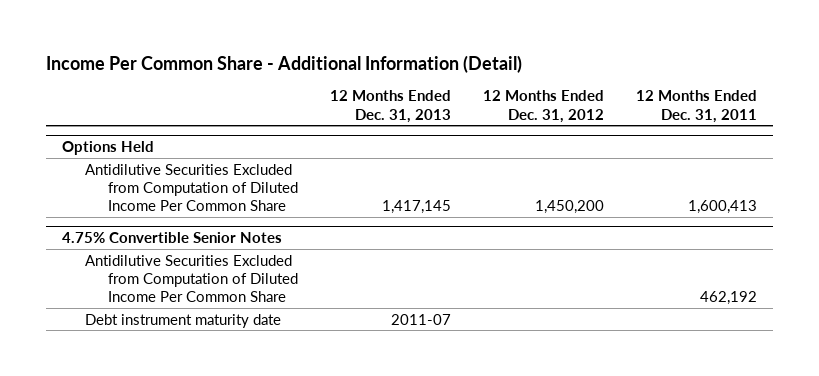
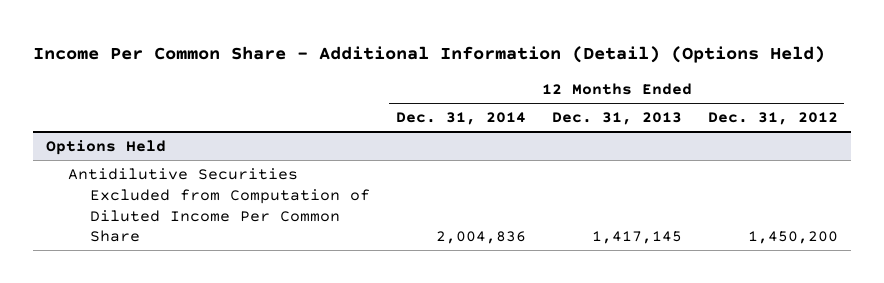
- Income Per Common Share - Additional Information (Detail)
+ Income Per Common Share - Additional Information (Detail) (Options Held)
- | 12 Months Ended Dec. 31, 2013 | 12 Months Ended Dec. 31, 2012 | 12 Months Ended Dec. 31, 2011
+ | 12 Months Ended Dec. 31, 2014 | 12 Months Ended Dec. 31, 2013 | 12 Months Ended Dec. 31, 2012
- 4.75% Convertible Senior Notes
- Antidilutive Securities Excluded from Computation of Diluted Income Per Common Share | | | 462,192
- Debt instrument maturity date | 2011-07 | |

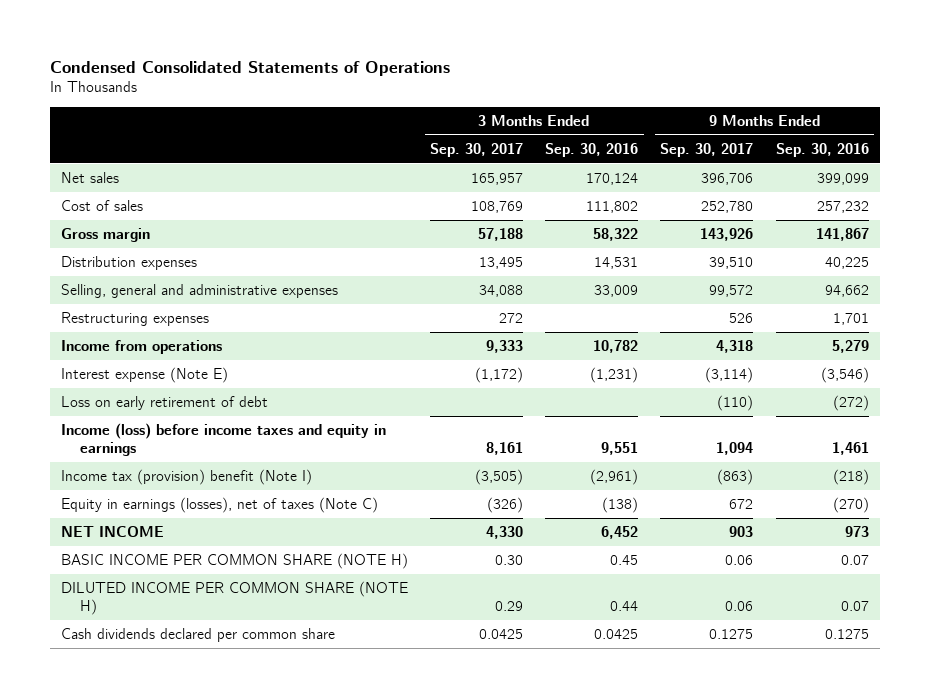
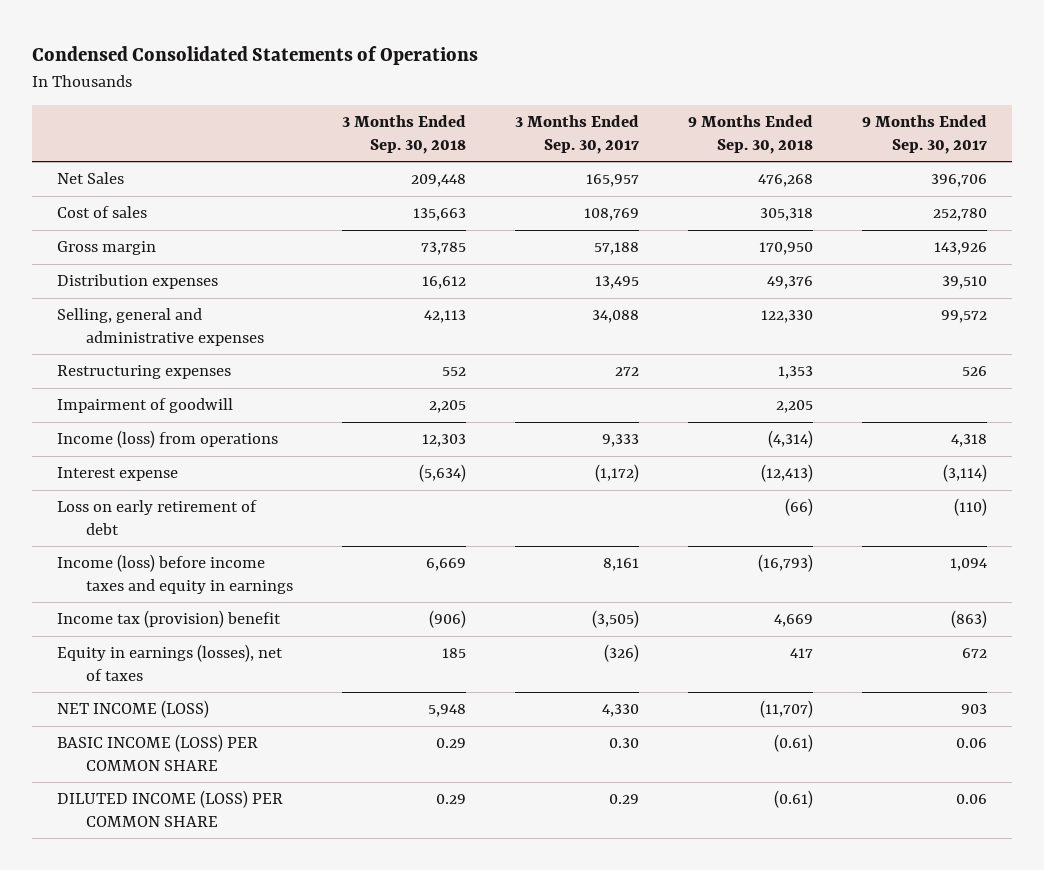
- | 3 Months Ended Sep. 30, 2017 | 3 Months Ended Sep. 30, 2016 | 9 Months Ended Sep. 30, 2017 | 9 Months Ended Sep. 30, 2016
+ | 3 Months Ended Sep. 30, 2018 | 3 Months Ended Sep. 30, 2017 | 9 Months Ended Sep. 30, 2018 | 9 Months Ended Sep. 30, 2017
- Net sales | 165,957 | 170,124 | 396,706 | 399,099
+ Net Sales | 209,448 | 165,957 | 476,268 | 396,706
- Income from operations | 9,333 | 10,782 | 4,318 | 5,279
- Interest expense (Note E) | (1,172) | (1,231) | (3,114) | (3,546)
+ Impairment of goodwill | 2,205 | | 2,205 |
+ Income (loss) from operations | 12,303 | 9,333 | (4,314) | 4,318
+ Interest expense | (5,634) | (1,172) | (12,413) | (3,114)
- Income tax (provision) benefit (Note I) | (3,505) | (2,961) | (863) | (218)
- Equity in earnings (losses), net of taxes (Note C) | (326) | (138) | 672 | (270)
- NET INCOME | 4,330 | 6,452 | 903 | 973
- BASIC INCOME PER COMMON SHARE (NOTE H) | 0.30 | 0.45 | 0.06 | 0.07
- DILUTED INCOME PER COMMON SHARE (NOTE H) | 0.29 | 0.44 | 0.06 | 0.07
- Cash dividends declared per common share | 0.0425 | 0.0425 | 0.1275 | 0.1275
+ Income tax (provision) benefit | (906) | (3,505) | 4,669 | (863)
+ Equity in earnings (losses), net of taxes | 185 | (326) | 417 | 672
+ NET INCOME (LOSS) | 5,948 | 4,330 | (11,707) | 903
+ BASIC INCOME (LOSS) PER COMMON SHARE | 0.29 | 0.30 | (0.61) | 0.06
+ DILUTED INCOME (LOSS) PER COMMON SHARE | 0.29 | 0.29 | (0.61) | 0.06

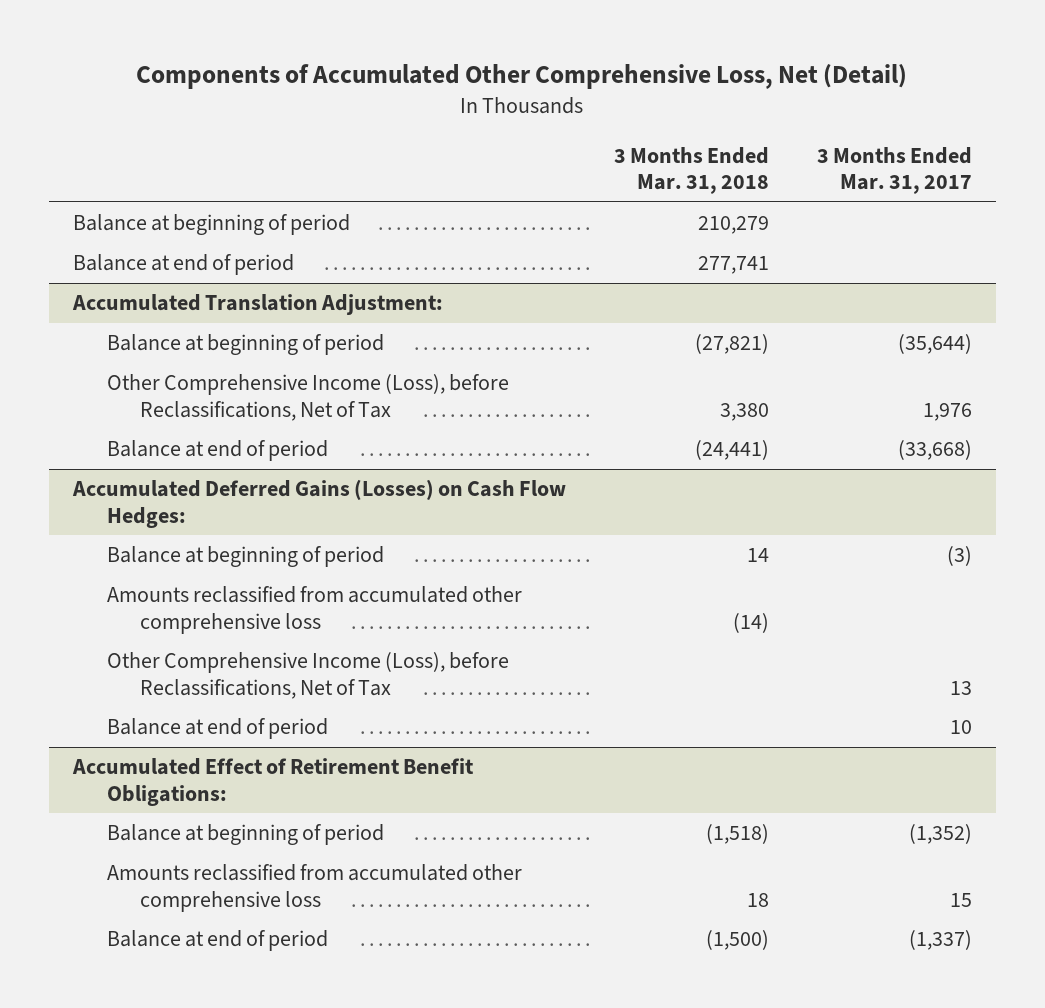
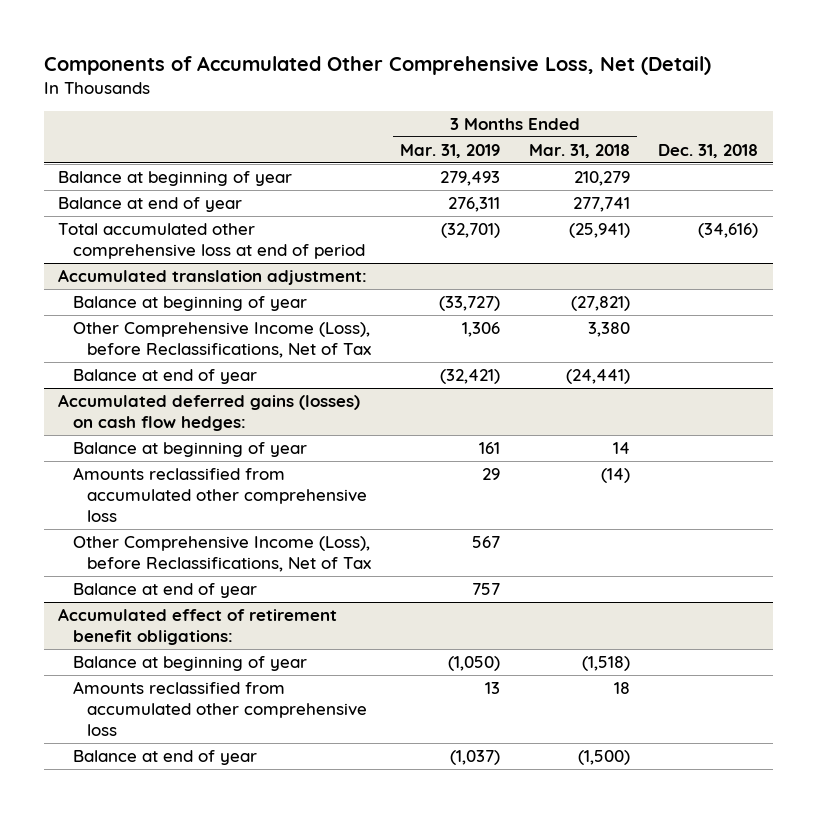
- | 3 Months Ended Mar. 31, 2018 | 3 Months Ended Mar. 31, 2017
+ | 3 Months Ended Mar. 31, 2019 | 3 Months Ended Mar. 31, 2018 | Dec. 31, 2018
- Balance at beginning of period | 210,279 |
- Balance at end of period | 277,741 |
- Accumulated Translation Adjustment:
- Balance at beginning of period | (27,821) | (35,644)
+ Balance at beginning of year | 279,493 | 210,279 |
+ Balance at end of year | 276,311 | 277,741 |
+ Total accumulated other comprehensive loss at end of period | (32,701) | (25,941) | (34,616)
+ Accumulated translation adjustment:
+ Balance at beginning of year | (33,727) | (27,821) |
- Balance at end of period | (24,441) | (33,668)
- Accumulated Deferred Gains (Losses) on Cash Flow Hedges:
- Balance at beginning of period | 14 | (3)
+ Balance at end of year | (32,421) | (24,441) |
+ Accumulated deferred gains (losses) on cash flow hedges:
+ Balance at beginning of year | 161 | 14 |
- Balance at end of period | | 10
- Accumulated Effect of Retirement Benefit Obligations:
- Balance at beginning of period | (1,518) | (1,352)
+ Balance at end of year | 757 | |
+ Accumulated effect of retirement benefit obligations:
+ Balance at beginning of year | (1,050) | (1,518) |
- Balance at end of period | (1,500) | (1,337)
+ Balance at end of year | (1,037) | (1,500) |

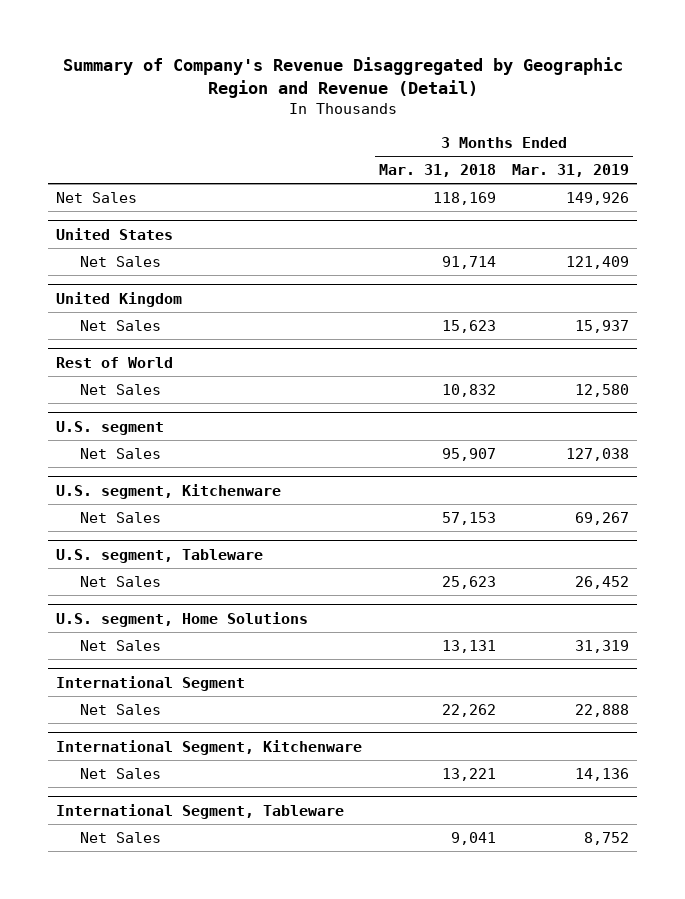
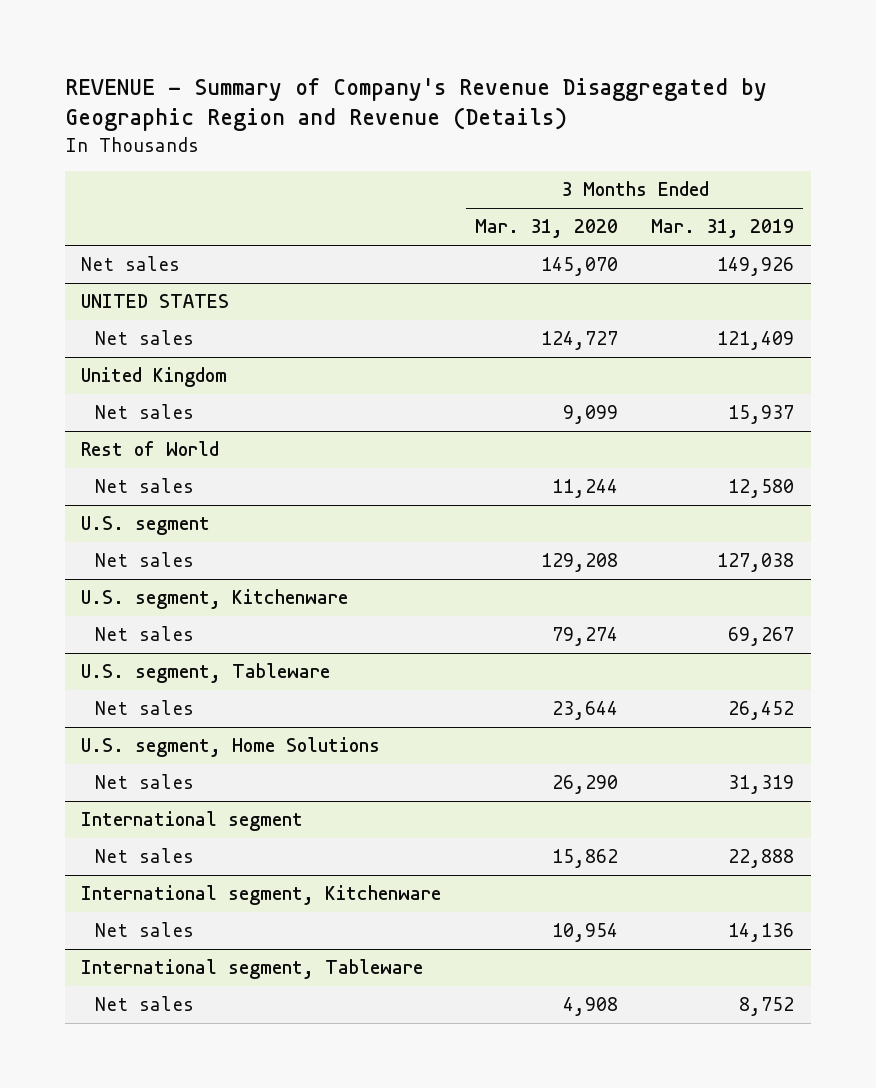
- Summary of Company's Revenue Disaggregated by Geographic Region and Revenue (Detail)
+ REVENUE - Summary of Company's Revenue Disaggregated by Geographic Region and Revenue (Details)
- | 3 Months Ended Mar. 31, 2018 | 3 Months Ended Mar. 31, 2019
+ | 3 Months Ended Mar. 31, 2020 | 3 Months Ended Mar. 31, 2019
- Net Sales | 118,169 | 149,926
- United States
- Net Sales | 91,714 | 121,409
+ Net sales | 145,070 | 149,926
+ UNITED STATES
+ Net sales | 124,727 | 121,409
@ United Kingdom
- Net Sales | 15,623 | 15,937
+ Net sales | 9,099 | 15,937
@ Rest of World
- Net Sales | 10,832 | 12,580
+ Net sales | 11,244 | 12,580
@ U.S. segment
- Net Sales | 95,907 | 127,038
+ Net sales | 129,208 | 127,038
@ U.S. segment, Kitchenware
- Net Sales | 57,153 | 69,267
+ Net sales | 79,274 | 69,267
@ U.S. segment, Tableware
- Net Sales | 25,623 | 26,452
+ Net sales | 23,644 | 26,452
@ U.S. segment, Home Solutions
- Net Sales | 13,131 | 31,319
- International Segment
- Net Sales | 22,262 | 22,888
- International Segment, Kitchenware
- Net Sales | 13,221 | 14,136
- International Segment, Tableware
- Net Sales | 9,041 | 8,752
@ U.S. segment, Home Solutions
+ Net sales | 26,290 | 31,319
+ International segment
+ Net sales | 15,862 | 22,888
+ International segment, Kitchenware
+ Net sales | 10,954 | 14,136
+ International segment, Tableware
+ Net sales | 4,908 | 8,752

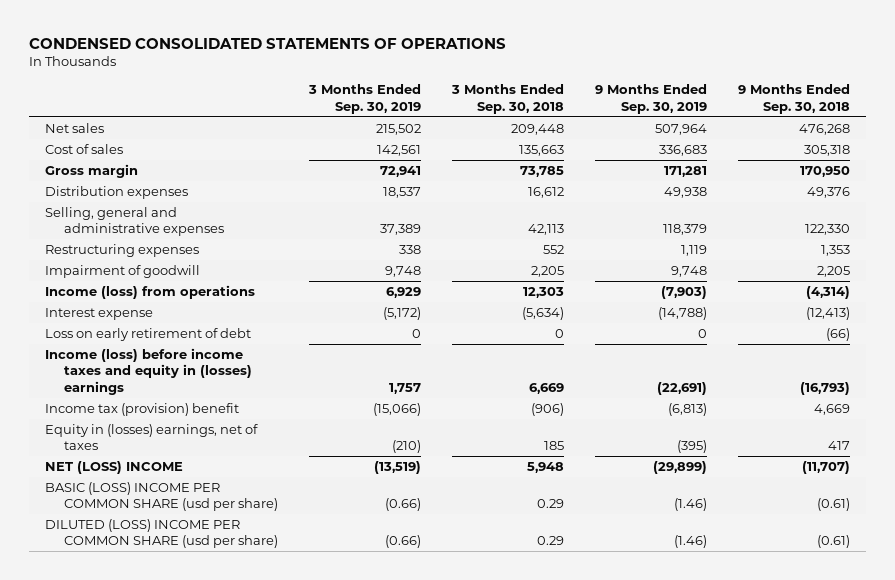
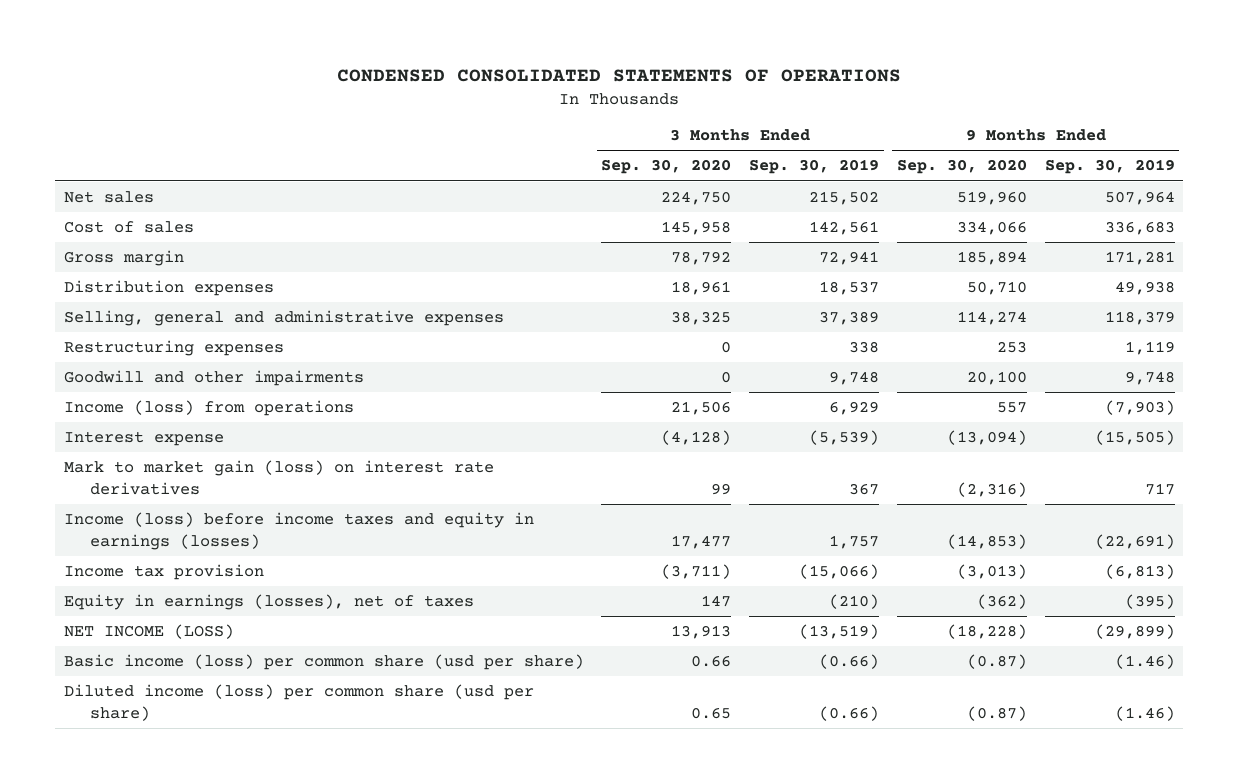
- | 3 Months Ended Sep. 30, 2019 | 3 Months Ended Sep. 30, 2018 | 9 Months Ended Sep. 30, 2019 | 9 Months Ended Sep. 30, 2018
+ | 3 Months Ended Sep. 30, 2020 | 3 Months Ended Sep. 30, 2019 | 9 Months Ended Sep. 30, 2020 | 9 Months Ended Sep. 30, 2019
- Impairment of goodwill | 9,748 | 2,205 | 9,748 | 2,205
+ Goodwill and other impairments | 0 | 9,748 | 20,100 | 9,748
- Interest expense | (5,172) | (5,634) | (14,788) | (12,413)
- Loss on early retirement of debt | 0 | 0 | 0 | (66)
- Income (loss) before income taxes and equity in (losses) earnings | 1,757 | 6,669 | (22,691) | (16,793)
- Income tax (provision) benefit | (15,066) | (906) | (6,813) | 4,669
- Equity in (losses) earnings, net of taxes | (210) | 185 | (395) | 417
- NET (LOSS) INCOME | (13,519) | 5,948 | (29,899) | (11,707)
- BASIC (LOSS) INCOME PER COMMON SHARE (usd per share) | (0.66) | 0.29 | (1.46) | (0.61)
- DILUTED (LOSS) INCOME PER COMMON SHARE (usd per share) | (0.66) | 0.29 | (1.46) | (0.61)
+ Interest expense | (4,128) | (5,539) | (13,094) | (15,505)
+ Mark to market gain (loss) on interest rate derivatives | 99 | 367 | (2,316) | 717
+ Income (loss) before income taxes and equity in earnings (losses) | 17,477 | 1,757 | (14,853) | (22,691)
+ Income tax provision | (3,711) | (15,066) | (3,013) | (6,813)
+ Equity in earnings (losses), net of taxes | 147 | (210) | (362) | (395)
+ NET INCOME (LOSS) | 13,913 | (13,519) | (18,228) | (29,899)
+ Basic income (loss) per common share (usd per share) | 0.66 | (0.66) | (0.87) | (1.46)
+ Diluted income (loss) per common share (usd per share) | 0.65 | (0.66) | (0.87) | (1.46)

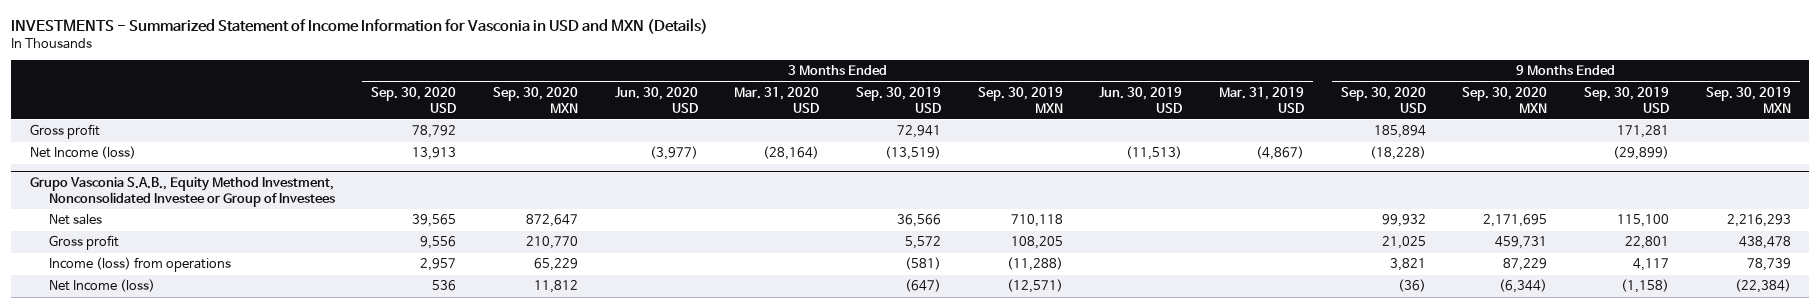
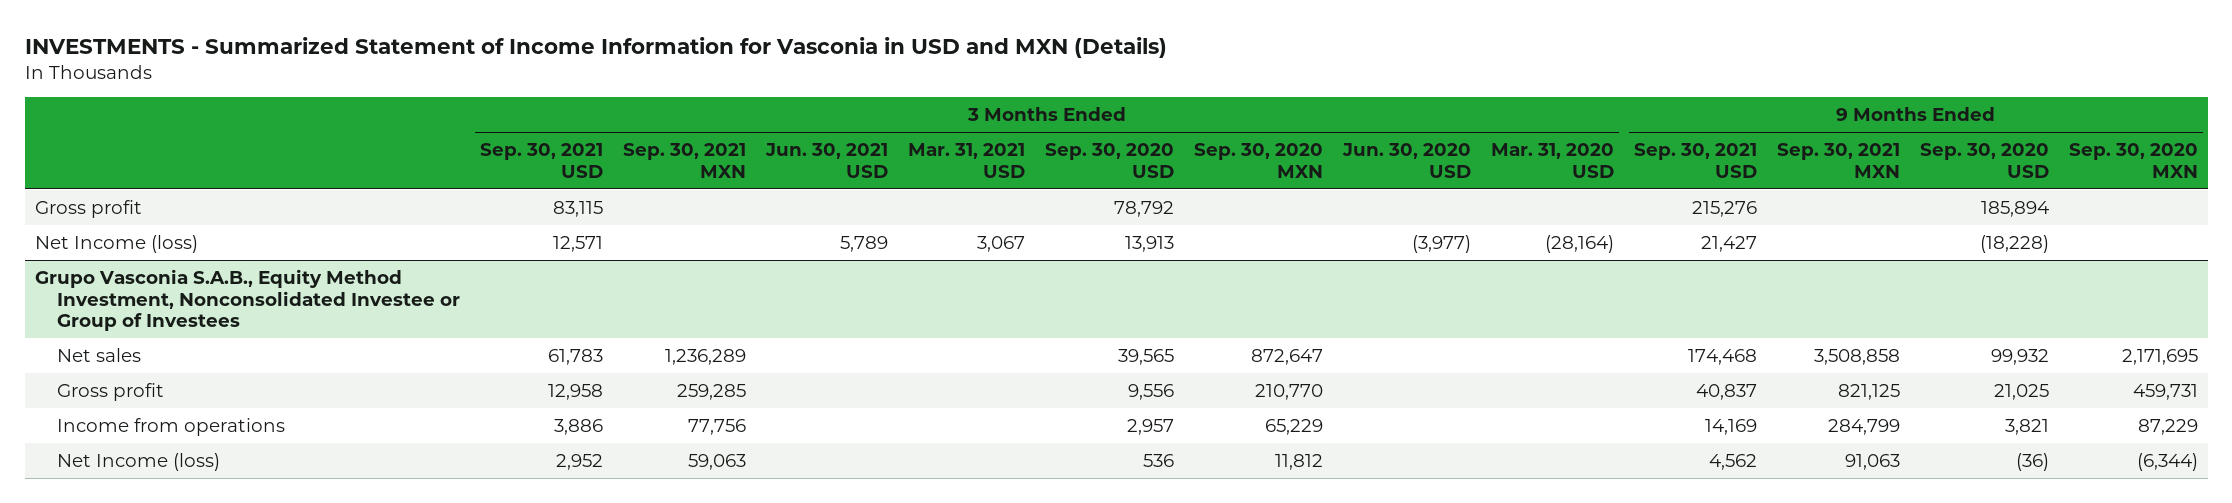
- | 3 Months Ended Sep. 30, 2020 USD | 3 Months Ended Sep. 30, 2020 MXN | 3 Months Ended Jun. 30, 2020 USD | 3 Months Ended Mar. 31, 2020 USD | 3 Months Ended Sep. 30, 2019 USD | 3 Months Ended Sep. 30, 2019 MXN | 3 Months Ended Jun. 30, 2019 USD | 3 Months Ended Mar. 31, 2019 USD | 9 Months Ended Sep. 30, 2020 USD | 9 Months Ended Sep. 30, 2020 MXN | 9 Months Ended Sep. 30, 2019 USD | 9 Months Ended Sep. 30, 2019 MXN
+ | 3 Months Ended Sep. 30, 2021 USD | 3 Months Ended Sep. 30, 2021 MXN | 3 Months Ended Jun. 30, 2021 USD | 3 Months Ended Mar. 31, 2021 USD | 3 Months Ended Sep. 30, 2020 USD | 3 Months Ended Sep. 30, 2020 MXN | 3 Months Ended Jun. 30, 2020 USD | 3 Months Ended Mar. 31, 2020 USD | 9 Months Ended Sep. 30, 2021 USD | 9 Months Ended Sep. 30, 2021 MXN | 9 Months Ended Sep. 30, 2020 USD | 9 Months Ended Sep. 30, 2020 MXN
@ Grupo Vasconia S.A.B., Equity Method Investment, Nonconsolidated Investee or Group of Investees
- Income (loss) from operations | 2,957 | 65,229 | | | (581) | (11,288) | | | 3,821 | 87,229 | 4,117 | 78,739
+ Income from operations | 3,886 | 77,756 | | | 2,957 | 65,229 | | | 14,169 | 284,799 | 3,821 | 87,229

